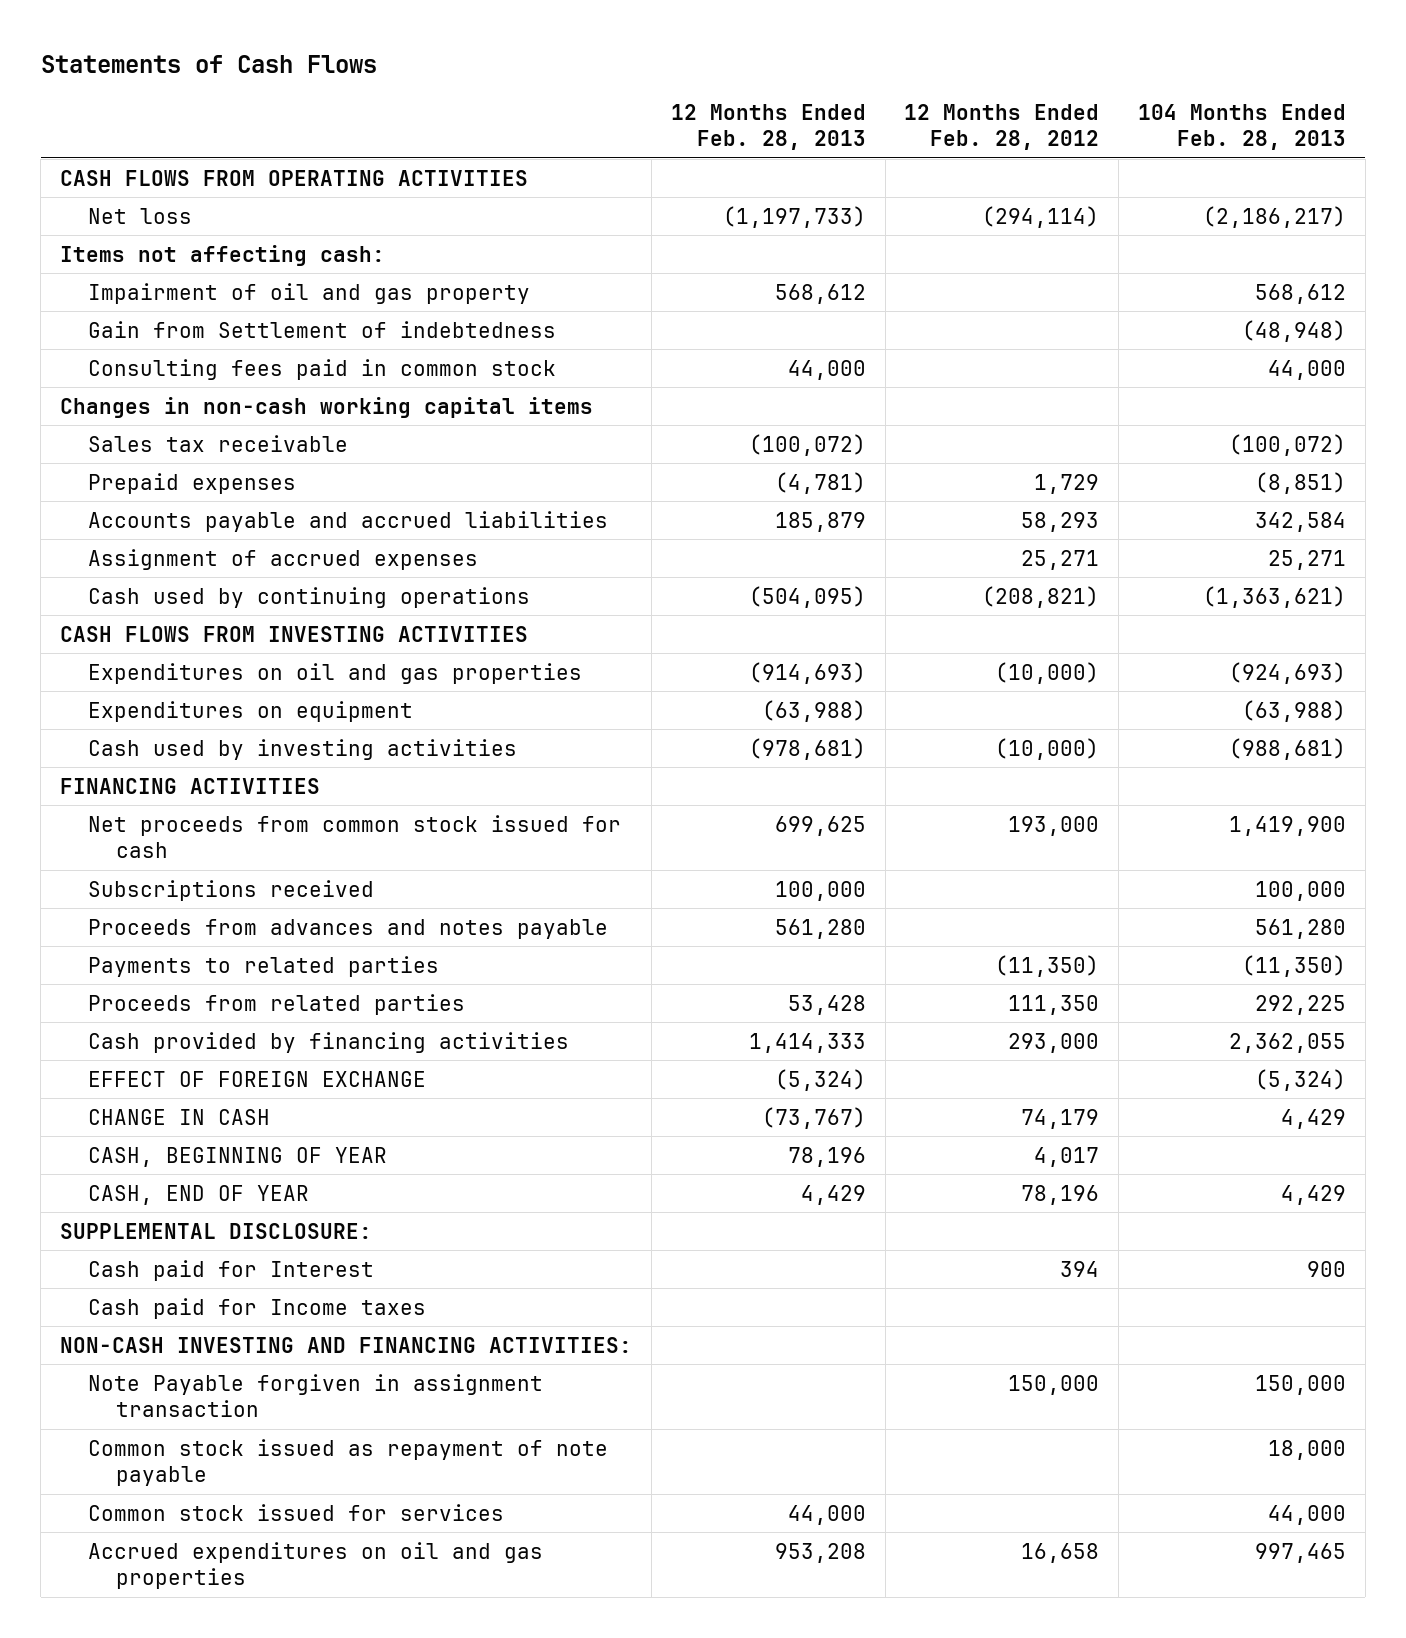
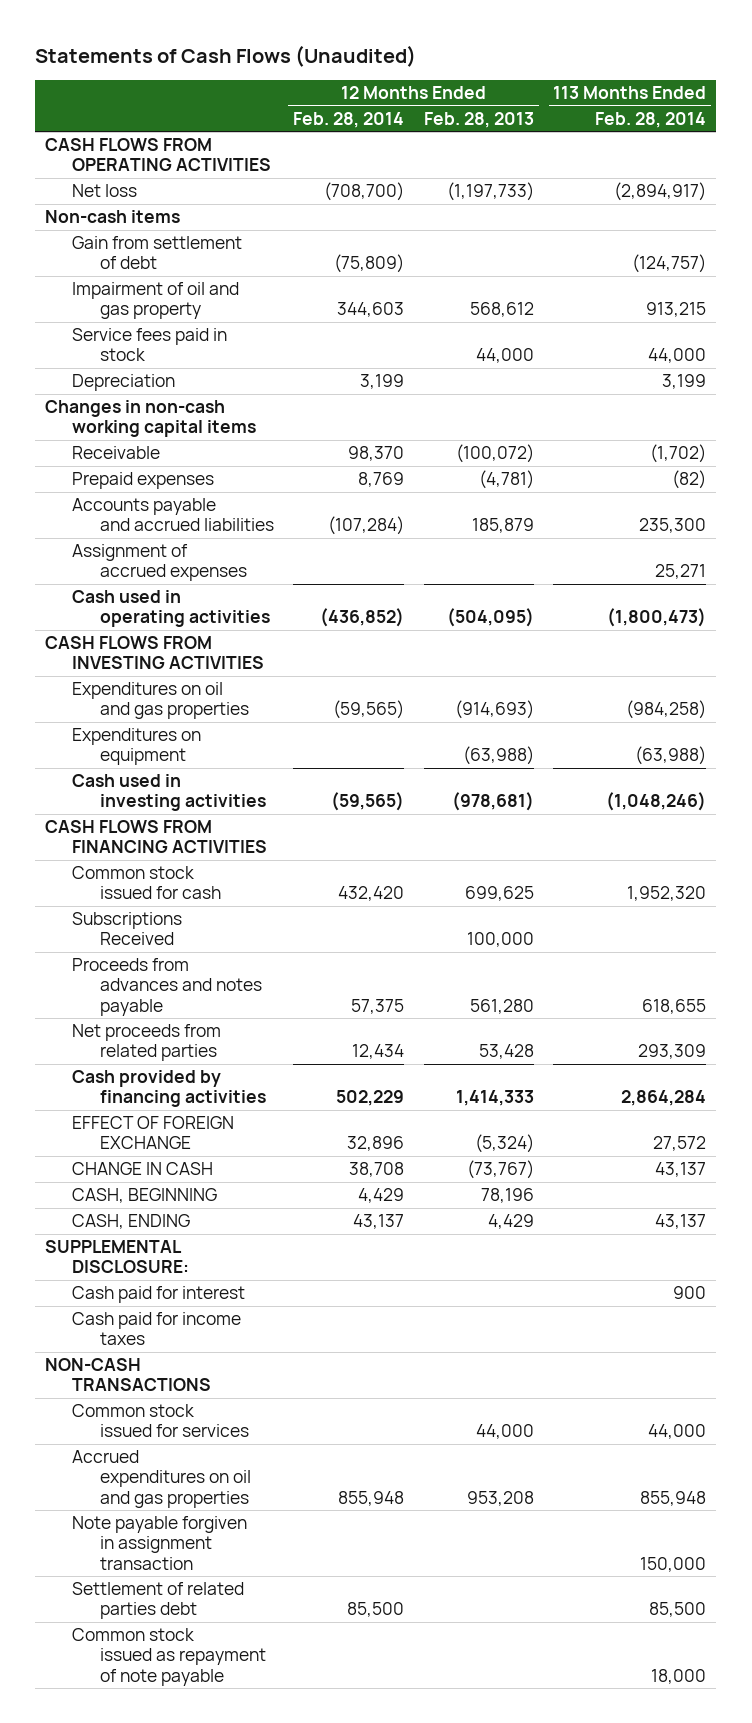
- Statements of Cash Flows
+ Statements of Cash Flows (Unaudited)
- | 12 Months Ended Feb. 28, 2013 | 12 Months Ended Feb. 28, 2012 | 104 Months Ended Feb. 28, 2013
+ | 12 Months Ended Feb. 28, 2014 | 12 Months Ended Feb. 28, 2013 | 113 Months Ended Feb. 28, 2014
- Items not affecting cash:
+ Non-cash items
+ Gain from settlement of debt | (75,809) | | (124,757)
- Gain from Settlement of indebtedness | | | (48,948)
- Consulting fees paid in common stock | 44,000 | | 44,000
+ Service fees paid in stock | | 44,000 | 44,000
+ Depreciation | 3,199 | | 3,199
- Sales tax receivable | (100,072) | | (100,072)
+ Receivable | 98,370 | (100,072) | (1,702)
- Cash used by continuing operations | (504,095) | (208,821) | (1,363,621)
+ Cash used in operating activities | (436,852) | (504,095) | (1,800,473)
- Cash used by investing activities | (978,681) | (10,000) | (988,681)
- FINANCING ACTIVITIES
- Net proceeds from common stock issued for cash | 699,625 | 193,000 | 1,419,900
- Subscriptions received | 100,000 | | 100,000
+ Cash used in investing activities | (59,565) | (978,681) | (1,048,246)
+ CASH FLOWS FROM FINANCING ACTIVITIES
+ Common stock issued for cash | 432,420 | 699,625 | 1,952,320
+ Subscriptions Received | | 100,000 |
- Payments to related parties | | (11,350) | (11,350)
- Proceeds from related parties | 53,428 | 111,350 | 292,225
+ Net proceeds from related parties | 12,434 | 53,428 | 293,309
- CASH, BEGINNING OF YEAR | 78,196 | 4,017 |
- CASH, END OF YEAR | 4,429 | 78,196 | 4,429
+ CASH, BEGINNING | 4,429 | 78,196 |
+ CASH, ENDING | 43,137 | 4,429 | 43,137
- Cash paid for Interest | | 394 | 900
- Cash paid for Income taxes
- NON-CASH INVESTING AND FINANCING ACTIVITIES:
- Note Payable forgiven in assignment transaction | | 150,000 | 150,000
+ Cash paid for interest | | | 900
+ Cash paid for income taxes
+ NON-CASH TRANSACTIONS
+ Note payable forgiven in assignment transaction | | | 150,000
+ Settlement of related parties debt | 85,500 | | 85,500
moved down: Common stock issued as repayment of note payable | | | 18,000

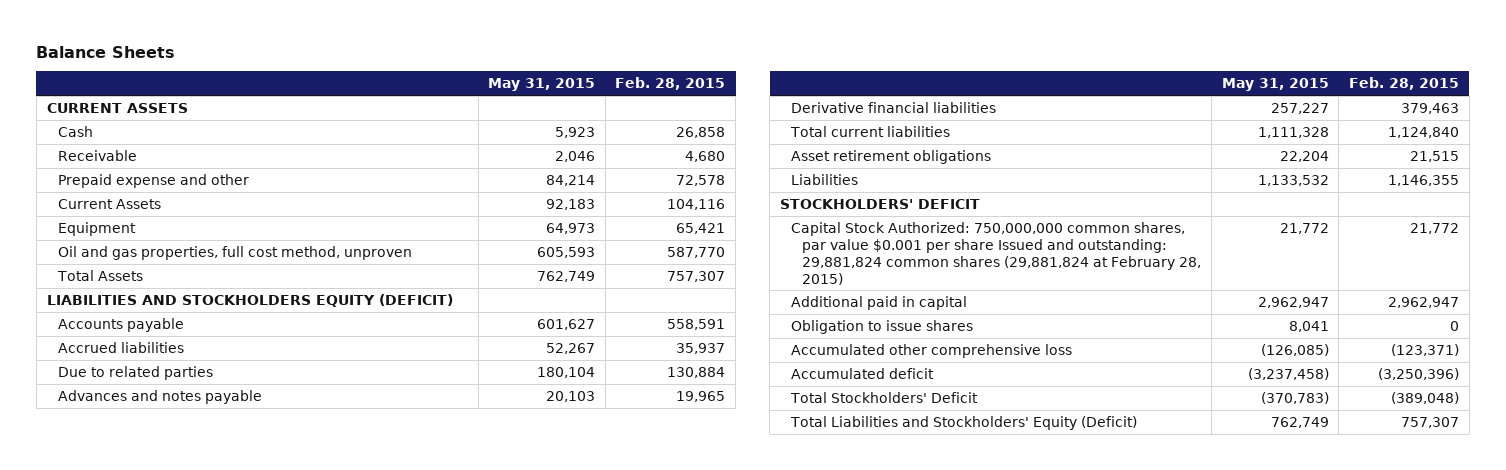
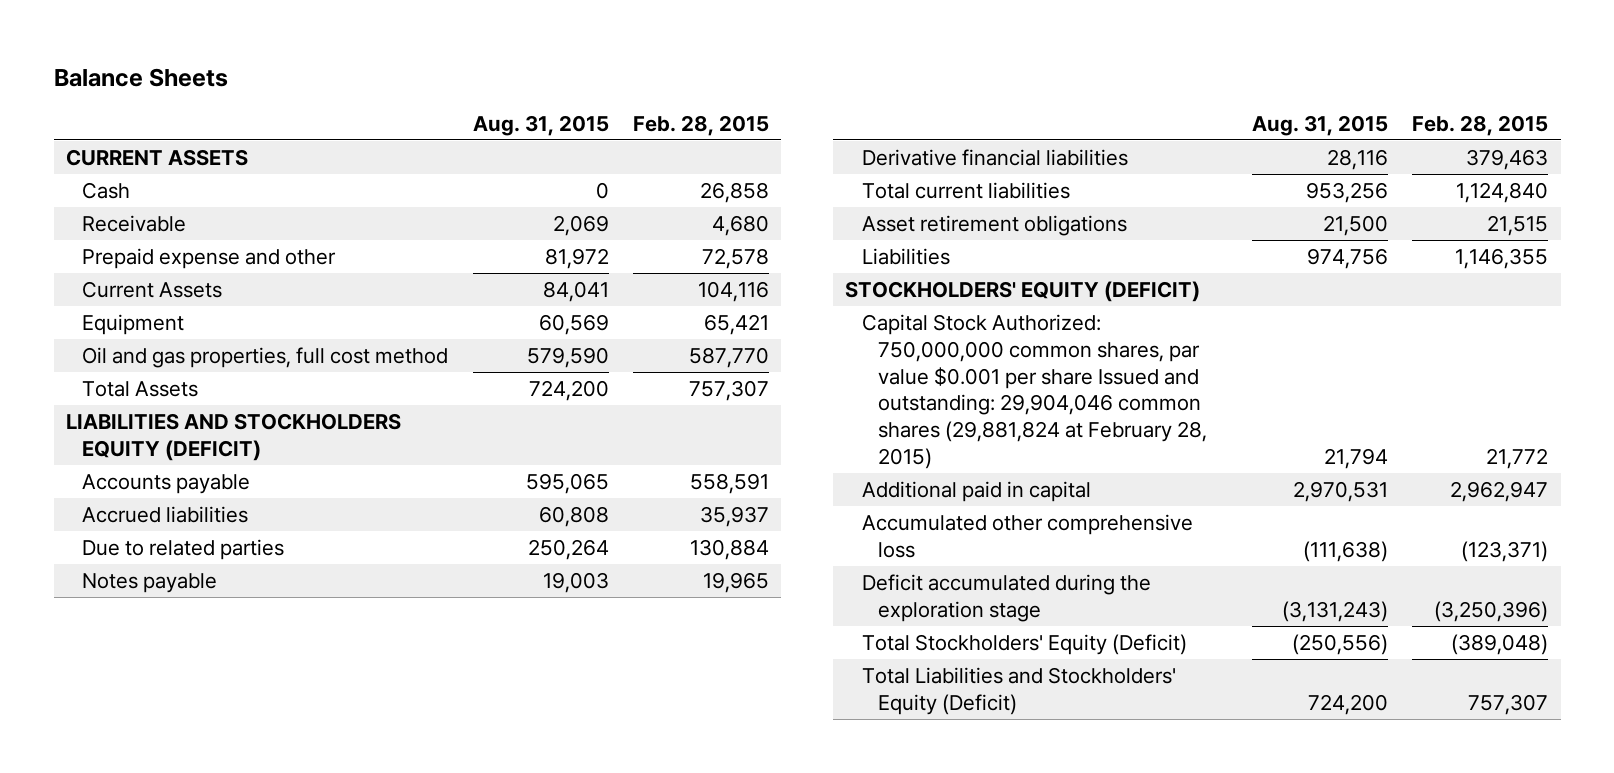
- | May 31, 2015 | Feb. 28, 2015
+ | Aug. 31, 2015 | Feb. 28, 2015
- Oil and gas properties, full cost method, unproven | 605,593 | 587,770
+ Oil and gas properties, full cost method | 579,590 | 587,770
- Advances and notes payable | 20,103 | 19,965
+ Notes payable | 19,003 | 19,965
- STOCKHOLDERS' DEFICIT
- Capital Stock Authorized: 750,000,000 common shares, par value $0.001 per share Issued and outstanding: 29,881,824 common shares (29,881,824 at February 28, 2015) | 21,772 | 21,772
+ STOCKHOLDERS' EQUITY (DEFICIT)
+ Capital Stock Authorized: 750,000,000 common shares, par value $0.001 per share Issued and outstanding: 29,904,046 common shares (29,881,824 at February 28, 2015) | 21,794 | 21,772
- Obligation to issue shares | 8,041 | 0
- Accumulated deficit | (3,237,458) | (3,250,396)
- Total Stockholders' Deficit | (370,783) | (389,048)
+ Deficit accumulated during the exploration stage | (3,131,243) | (3,250,396)
+ Total Stockholders' Equity (Deficit) | (250,556) | (389,048)

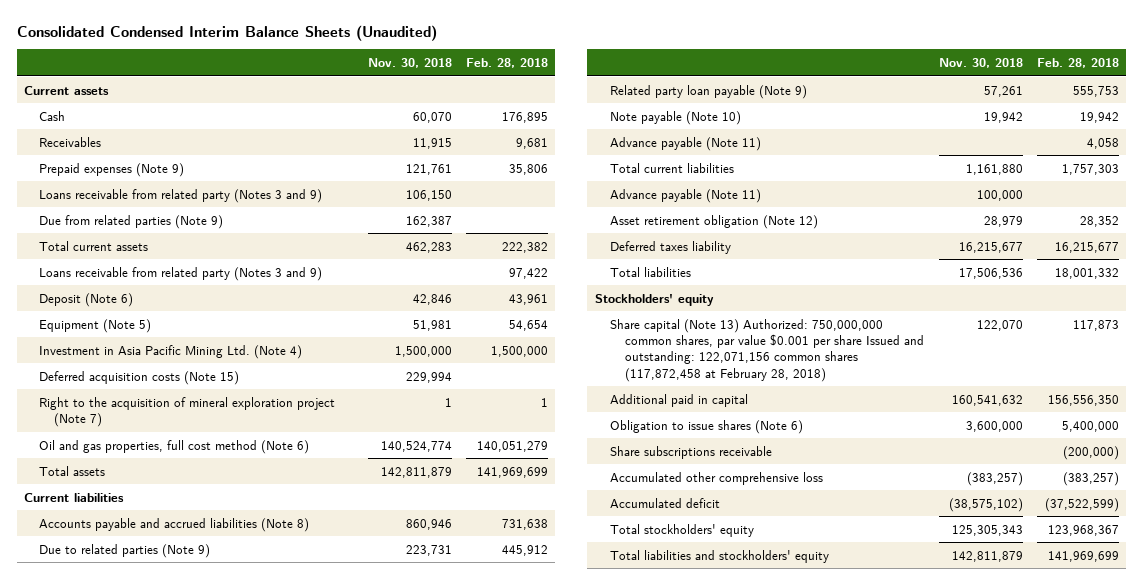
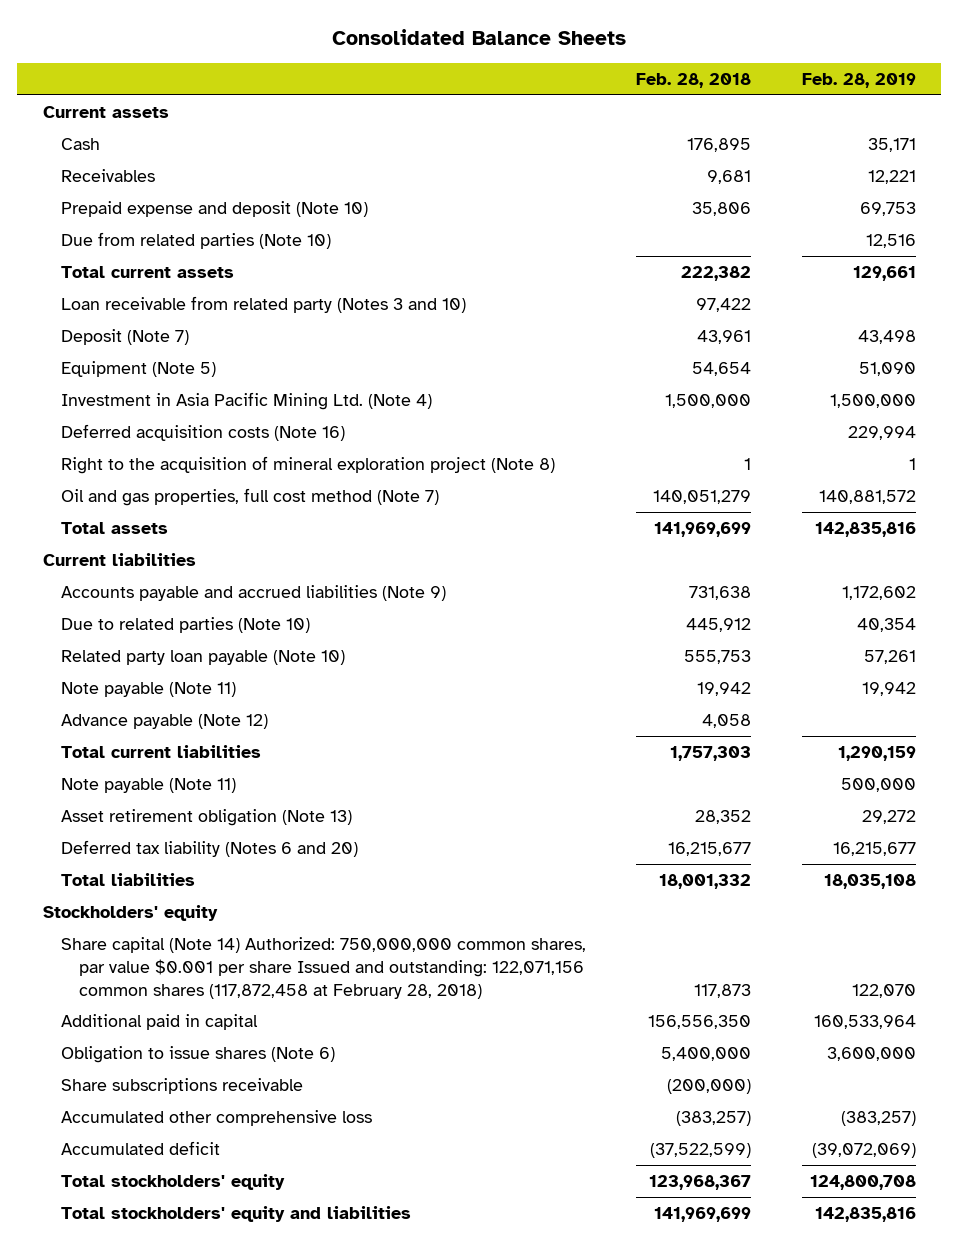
- Consolidated Condensed Interim Balance Sheets (Unaudited)
+ Consolidated Balance Sheets
- | Nov. 30, 2018 | Feb. 28, 2018
+ | Feb. 28, 2018 | Feb. 28, 2019
- Prepaid expenses (Note 9) | 121,761 | 35,806
- Loans receivable from related party (Notes 3 and 9) | 106,150 |
- Due from related parties (Note 9) | 162,387 |
+ Prepaid expense and deposit (Note 10) | 35,806 | 69,753
+ Due from related parties (Note 10) | | 12,516
- Loans receivable from related party (Notes 3 and 9) | | 97,422
- Deposit (Note 6) | 42,846 | 43,961
+ Loan receivable from related party (Notes 3 and 10) | 97,422 |
+ Deposit (Note 7) | 43,961 | 43,498
- Deferred acquisition costs (Note 15) | 229,994 |
- Right to the acquisition of mineral exploration project (Note 7) | 1 | 1
- Oil and gas properties, full cost method (Note 6) | 140,524,774 | 140,051,279
+ Deferred acquisition costs (Note 16) | | 229,994
+ Right to the acquisition of mineral exploration project (Note 8) | 1 | 1
+ Oil and gas properties, full cost method (Note 7) | 140,051,279 | 140,881,572
- Accounts payable and accrued liabilities (Note 8) | 860,946 | 731,638
- Due to related parties (Note 9) | 223,731 | 445,912
- Related party loan payable (Note 9) | 57,261 | 555,753
- Note payable (Note 10) | 19,942 | 19,942
- Advance payable (Note 11) | | 4,058
+ Accounts payable and accrued liabilities (Note 9) | 731,638 | 1,172,602
+ Due to related parties (Note 10) | 445,912 | 40,354
+ Related party loan payable (Note 10) | 555,753 | 57,261
+ Note payable (Note 11) | 19,942 | 19,942
+ Advance payable (Note 12) | 4,058 |
- Advance payable (Note 11) | 100,000 |
- Asset retirement obligation (Note 12) | 28,979 | 28,352
- Deferred taxes liability | 16,215,677 | 16,215,677
+ Note payable (Note 11) | | 500,000
+ Asset retirement obligation (Note 13) | 28,352 | 29,272
+ Deferred tax liability (Notes 6 and 20) | 16,215,677 | 16,215,677
- Share capital (Note 13) Authorized: 750,000,000 common shares, par value $0.001 per share Issued and outstanding: 122,071,156 common shares (117,872,458 at February 28, 2018) | 122,070 | 117,873
+ Share capital (Note 14) Authorized: 750,000,000 common shares, par value $0.001 per share Issued and outstanding: 122,071,156 common shares (117,872,458 at February 28, 2018) | 117,873 | 122,070
- Total liabilities and stockholders' equity | 142,811,879 | 141,969,699
+ Total stockholders' equity and liabilities | 141,969,699 | 142,835,816

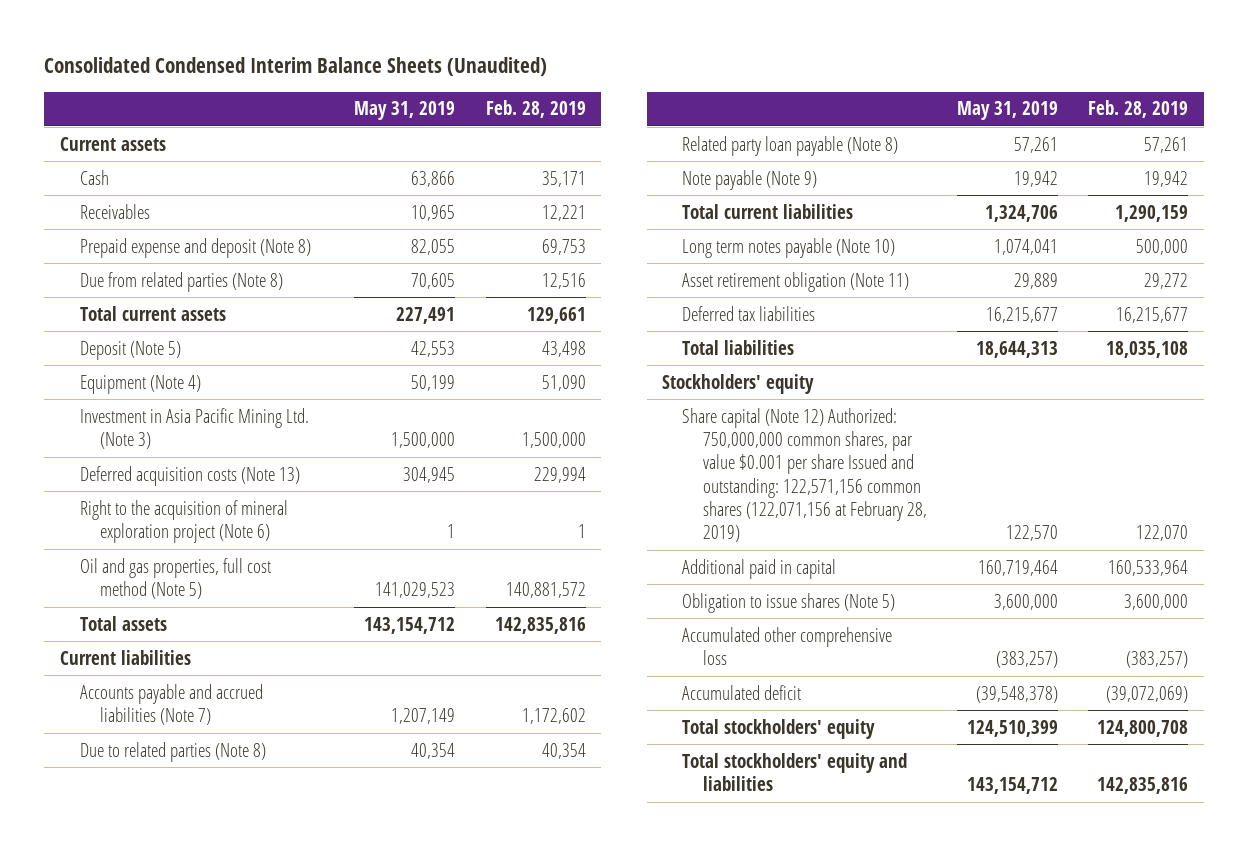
- Consolidated Balance Sheets
+ Consolidated Condensed Interim Balance Sheets (Unaudited)
- | Feb. 28, 2018 | Feb. 28, 2019
+ | May 31, 2019 | Feb. 28, 2019
- Prepaid expense and deposit (Note 10) | 35,806 | 69,753
- Due from related parties (Note 10) | | 12,516
+ Prepaid expense and deposit (Note 8) | 82,055 | 69,753
+ Due from related parties (Note 8) | 70,605 | 12,516
- Loan receivable from related party (Notes 3 and 10) | 97,422 |
- Deposit (Note 7) | 43,961 | 43,498
- Equipment (Note 5) | 54,654 | 51,090
- Investment in Asia Pacific Mining Ltd. (Note 4) | 1,500,000 | 1,500,000
- Deferred acquisition costs (Note 16) | | 229,994
- Right to the acquisition of mineral exploration project (Note 8) | 1 | 1
- Oil and gas properties, full cost method (Note 7) | 140,051,279 | 140,881,572
+ Deposit (Note 5) | 42,553 | 43,498
+ Equipment (Note 4) | 50,199 | 51,090
+ Investment in Asia Pacific Mining Ltd. (Note 3) | 1,500,000 | 1,500,000
+ Deferred acquisition costs (Note 13) | 304,945 | 229,994
+ Right to the acquisition of mineral exploration project (Note 6) | 1 | 1
+ Oil and gas properties, full cost method (Note 5) | 141,029,523 | 140,881,572
- Accounts payable and accrued liabilities (Note 9) | 731,638 | 1,172,602
- Due to related parties (Note 10) | 445,912 | 40,354
- Related party loan payable (Note 10) | 555,753 | 57,261
- Note payable (Note 11) | 19,942 | 19,942
- Advance payable (Note 12) | 4,058 |
+ Accounts payable and accrued liabilities (Note 7) | 1,207,149 | 1,172,602
+ Due to related parties (Note 8) | 40,354 | 40,354
+ Related party loan payable (Note 8) | 57,261 | 57,261
+ Note payable (Note 9) | 19,942 | 19,942
- Note payable (Note 11) | | 500,000
- Asset retirement obligation (Note 13) | 28,352 | 29,272
- Deferred tax liability (Notes 6 and 20) | 16,215,677 | 16,215,677
+ Long term notes payable (Note 10) | 1,074,041 | 500,000
+ Asset retirement obligation (Note 11) | 29,889 | 29,272
+ Deferred tax liabilities | 16,215,677 | 16,215,677
- Share capital (Note 14) Authorized: 750,000,000 common shares, par value $0.001 per share Issued and outstanding: 122,071,156 common shares (117,872,458 at February 28, 2018) | 117,873 | 122,070
+ Share capital (Note 12) Authorized: 750,000,000 common shares, par value $0.001 per share Issued and outstanding: 122,571,156 common shares (122,071,156 at February 28, 2019) | 122,570 | 122,070
- Obligation to issue shares (Note 6) | 5,400,000 | 3,600,000
- Share subscriptions receivable | (200,000) |
+ Obligation to issue shares (Note 5) | 3,600,000 | 3,600,000

